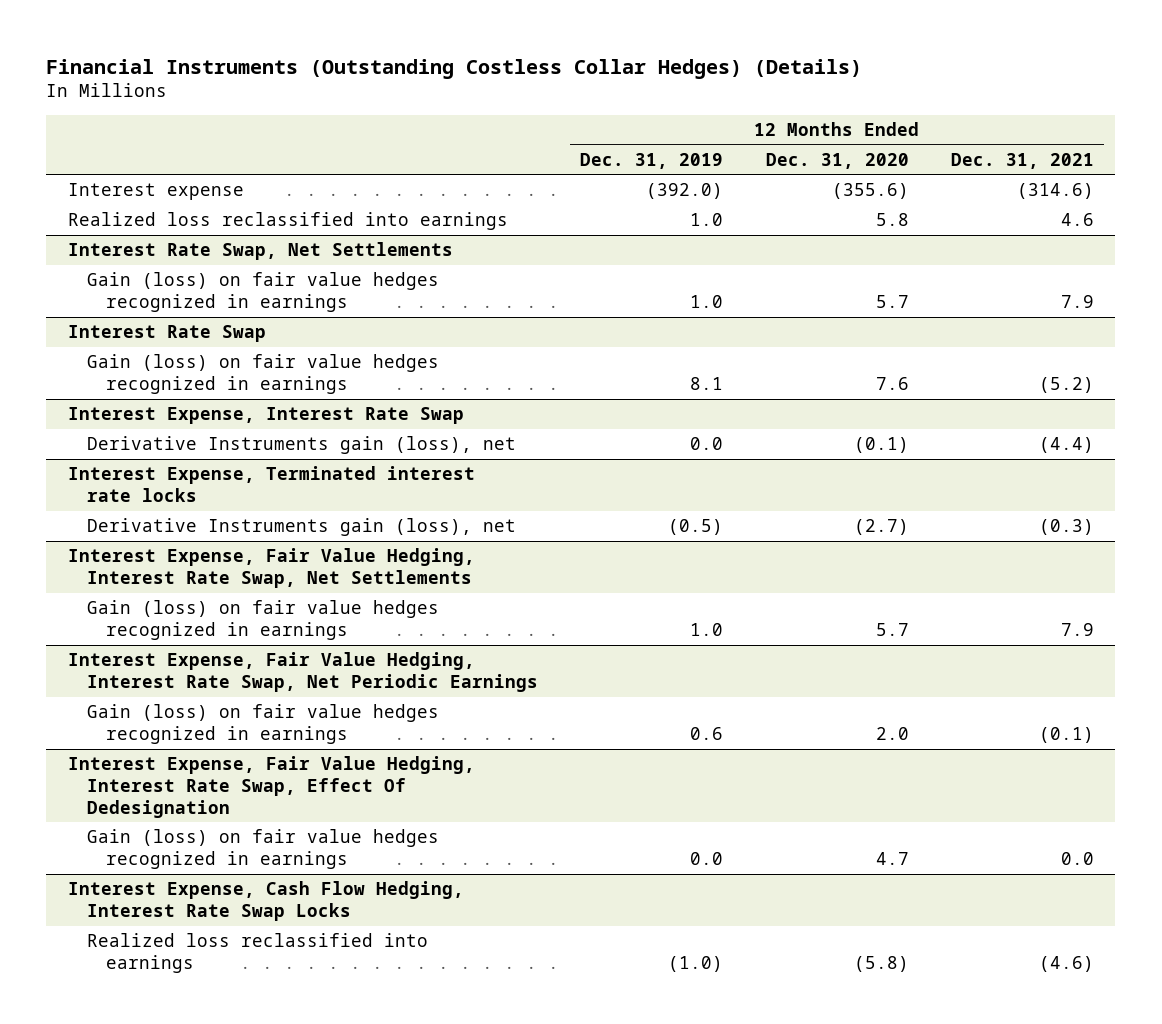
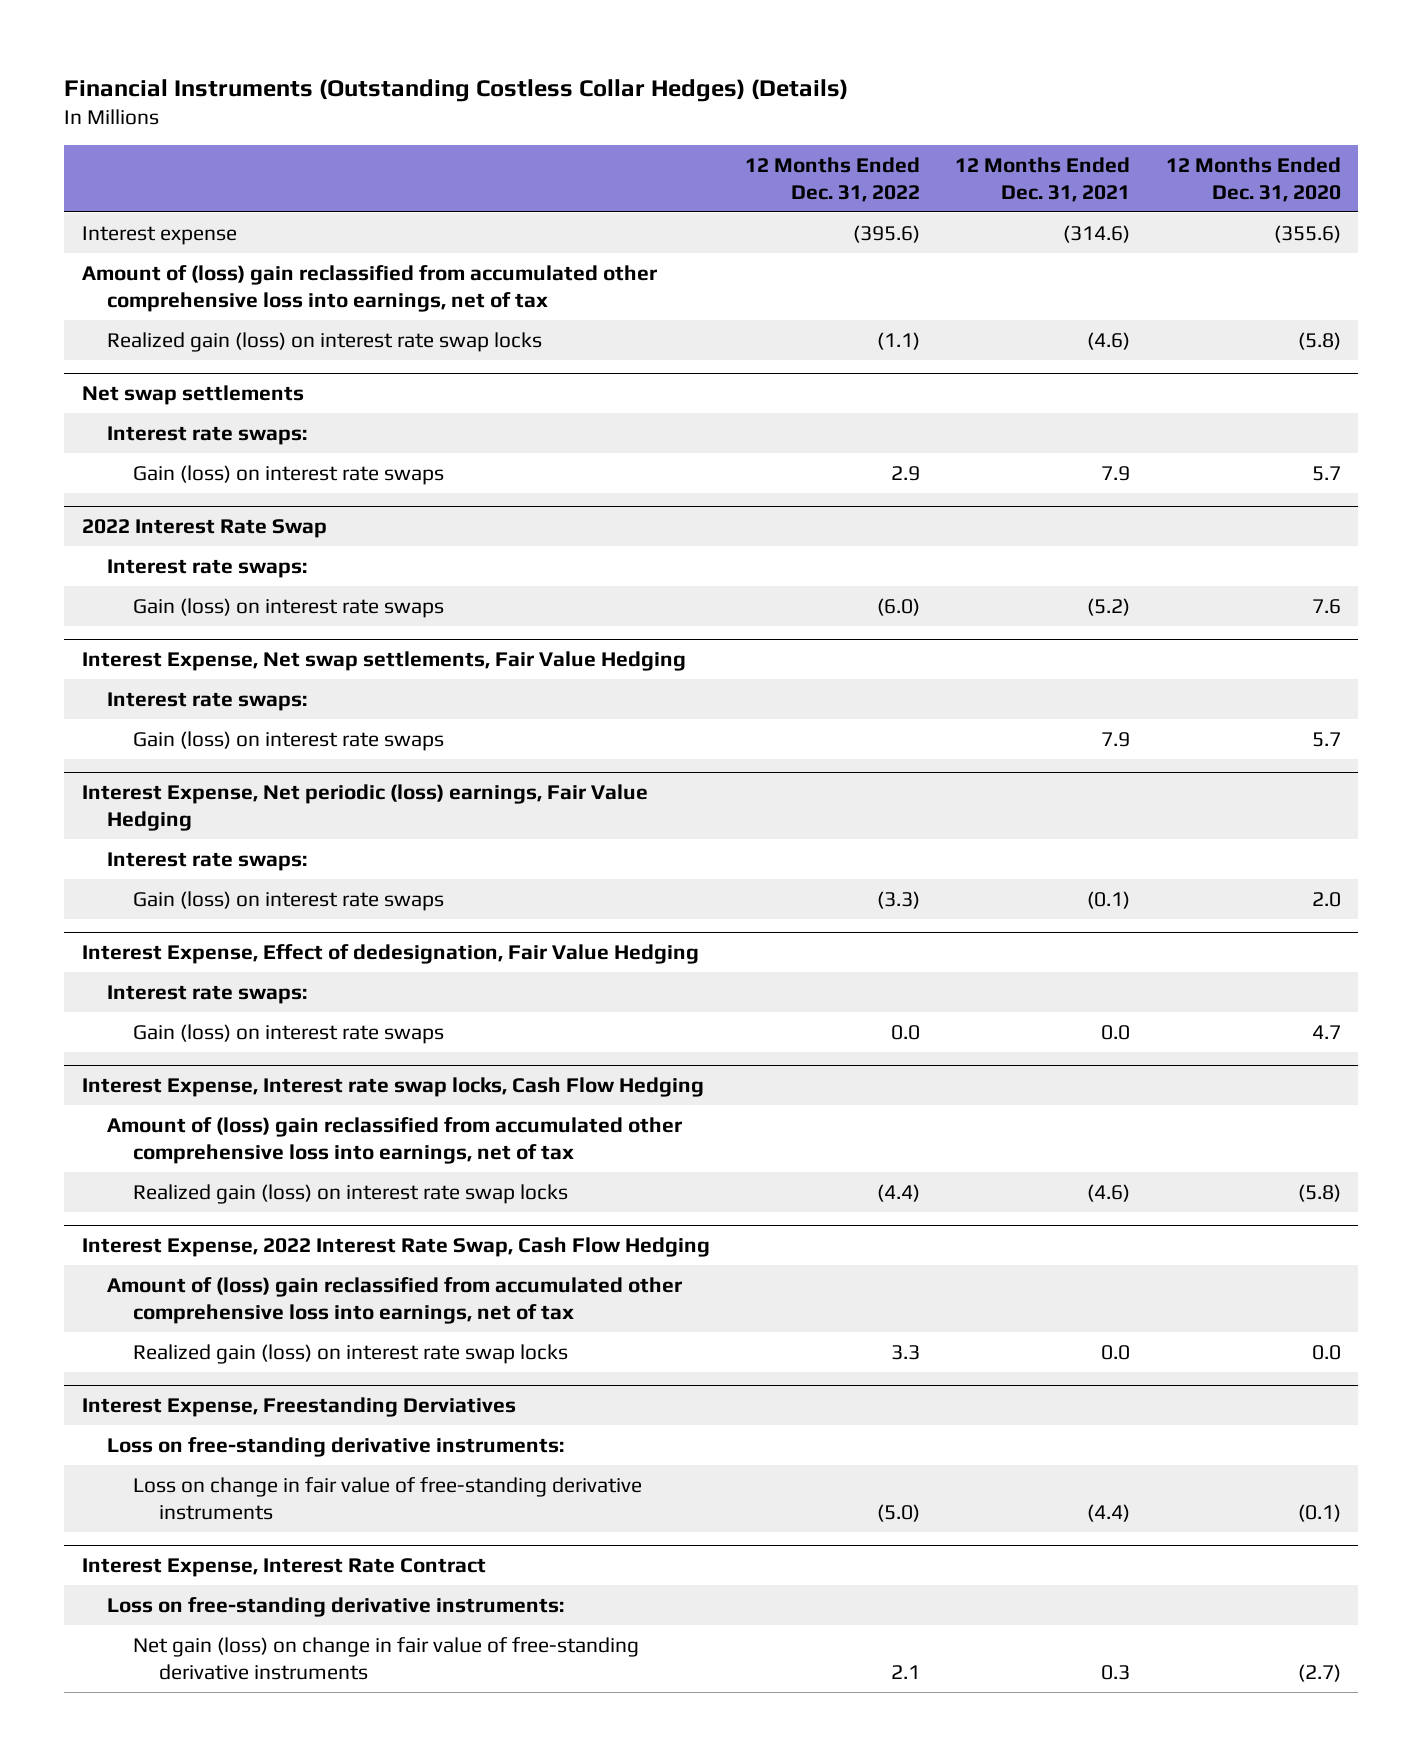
- | 12 Months Ended Dec. 31, 2019 | 12 Months Ended Dec. 31, 2020 | 12 Months Ended Dec. 31, 2021
+ | 12 Months Ended Dec. 31, 2022 | 12 Months Ended Dec. 31, 2021 | 12 Months Ended Dec. 31, 2020
- Realized loss reclassified into earnings | 1.0 | 5.8 | 4.6
- Interest Rate Swap, Net Settlements
- Gain (loss) on fair value hedges recognized in earnings | 1.0 | 5.7 | 7.9
- Interest Rate Swap
- Gain (loss) on fair value hedges recognized in earnings | 8.1 | 7.6 | (5.2)
- Interest Expense, Interest Rate Swap
- Derivative Instruments gain (loss), net | 0.0 | (0.1) | (4.4)
- Interest Expense, Terminated interest rate locks
- Derivative Instruments gain (loss), net | (0.5) | (2.7) | (0.3)
- Interest Expense, Fair Value Hedging, Interest Rate Swap, Net Settlements
- Gain (loss) on fair value hedges recognized in earnings | 1.0 | 5.7 | 7.9
- Interest Expense, Fair Value Hedging, Interest Rate Swap, Net Periodic Earnings
- Gain (loss) on fair value hedges recognized in earnings | 0.6 | 2.0 | (0.1)
- Interest Expense, Fair Value Hedging, Interest Rate Swap, Effect Of Dedesignation
- Gain (loss) on fair value hedges recognized in earnings | 0.0 | 4.7 | 0.0
- Interest Expense, Cash Flow Hedging, Interest Rate Swap Locks
- Realized loss reclassified into earnings | (1.0) | (5.8) | (4.6)
+ Amount of (loss) gain reclassified from accumulated other comprehensive loss into earnings, net of tax
+ Realized gain (loss) on interest rate swap locks | (1.1) | (4.6) | (5.8)
+ Net swap settlements
+ Interest rate swaps:
+ Gain (loss) on interest rate swaps | 2.9 | 7.9 | 5.7
+ 2022 Interest Rate Swap
+ Interest rate swaps:
+ Gain (loss) on interest rate swaps | (6.0) | (5.2) | 7.6
+ Interest Expense, Net swap settlements, Fair Value Hedging
+ Interest rate swaps:
+ Gain (loss) on interest rate swaps | | 7.9 | 5.7
+ Interest Expense, Net periodic (loss) earnings, Fair Value Hedging
+ Interest rate swaps:
+ Gain (loss) on interest rate swaps | (3.3) | (0.1) | 2.0
+ Interest Expense, Effect of dedesignation, Fair Value Hedging
+ Interest rate swaps:
+ Gain (loss) on interest rate swaps | 0.0 | 0.0 | 4.7
+ Interest Expense, Interest rate swap locks, Cash Flow Hedging
+ Amount of (loss) gain reclassified from accumulated other comprehensive loss into earnings, net of tax
+ Realized gain (loss) on interest rate swap locks | (4.4) | (4.6) | (5.8)
+ Interest Expense, 2022 Interest Rate Swap, Cash Flow Hedging
+ Amount of (loss) gain reclassified from accumulated other comprehensive loss into earnings, net of tax
+ Realized gain (loss) on interest rate swap locks | 3.3 | 0.0 | 0.0
+ Interest Expense, Freestanding Derviatives
+ Loss on free-standing derivative instruments:
+ Loss on change in fair value of free-standing derivative instruments | (5.0) | (4.4) | (0.1)
+ Interest Expense, Interest Rate Contract
+ Loss on free-standing derivative instruments:
+ Net gain (loss) on change in fair value of free-standing derivative instruments | 2.1 | 0.3 | (2.7)

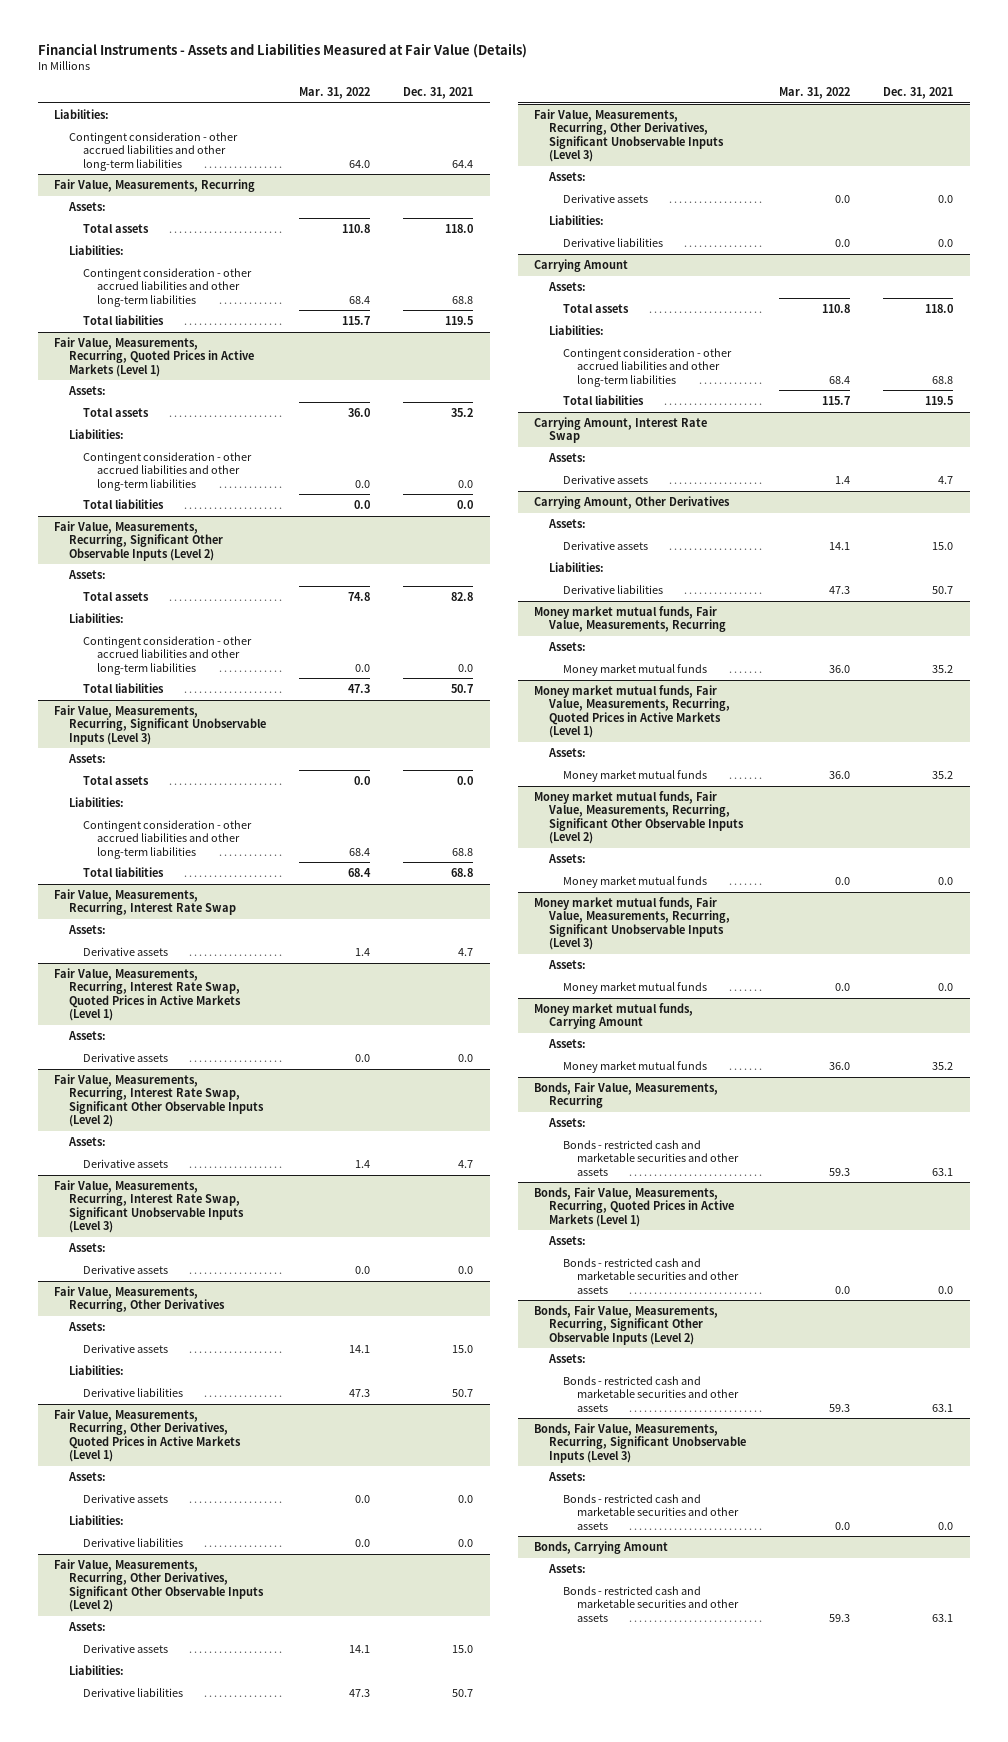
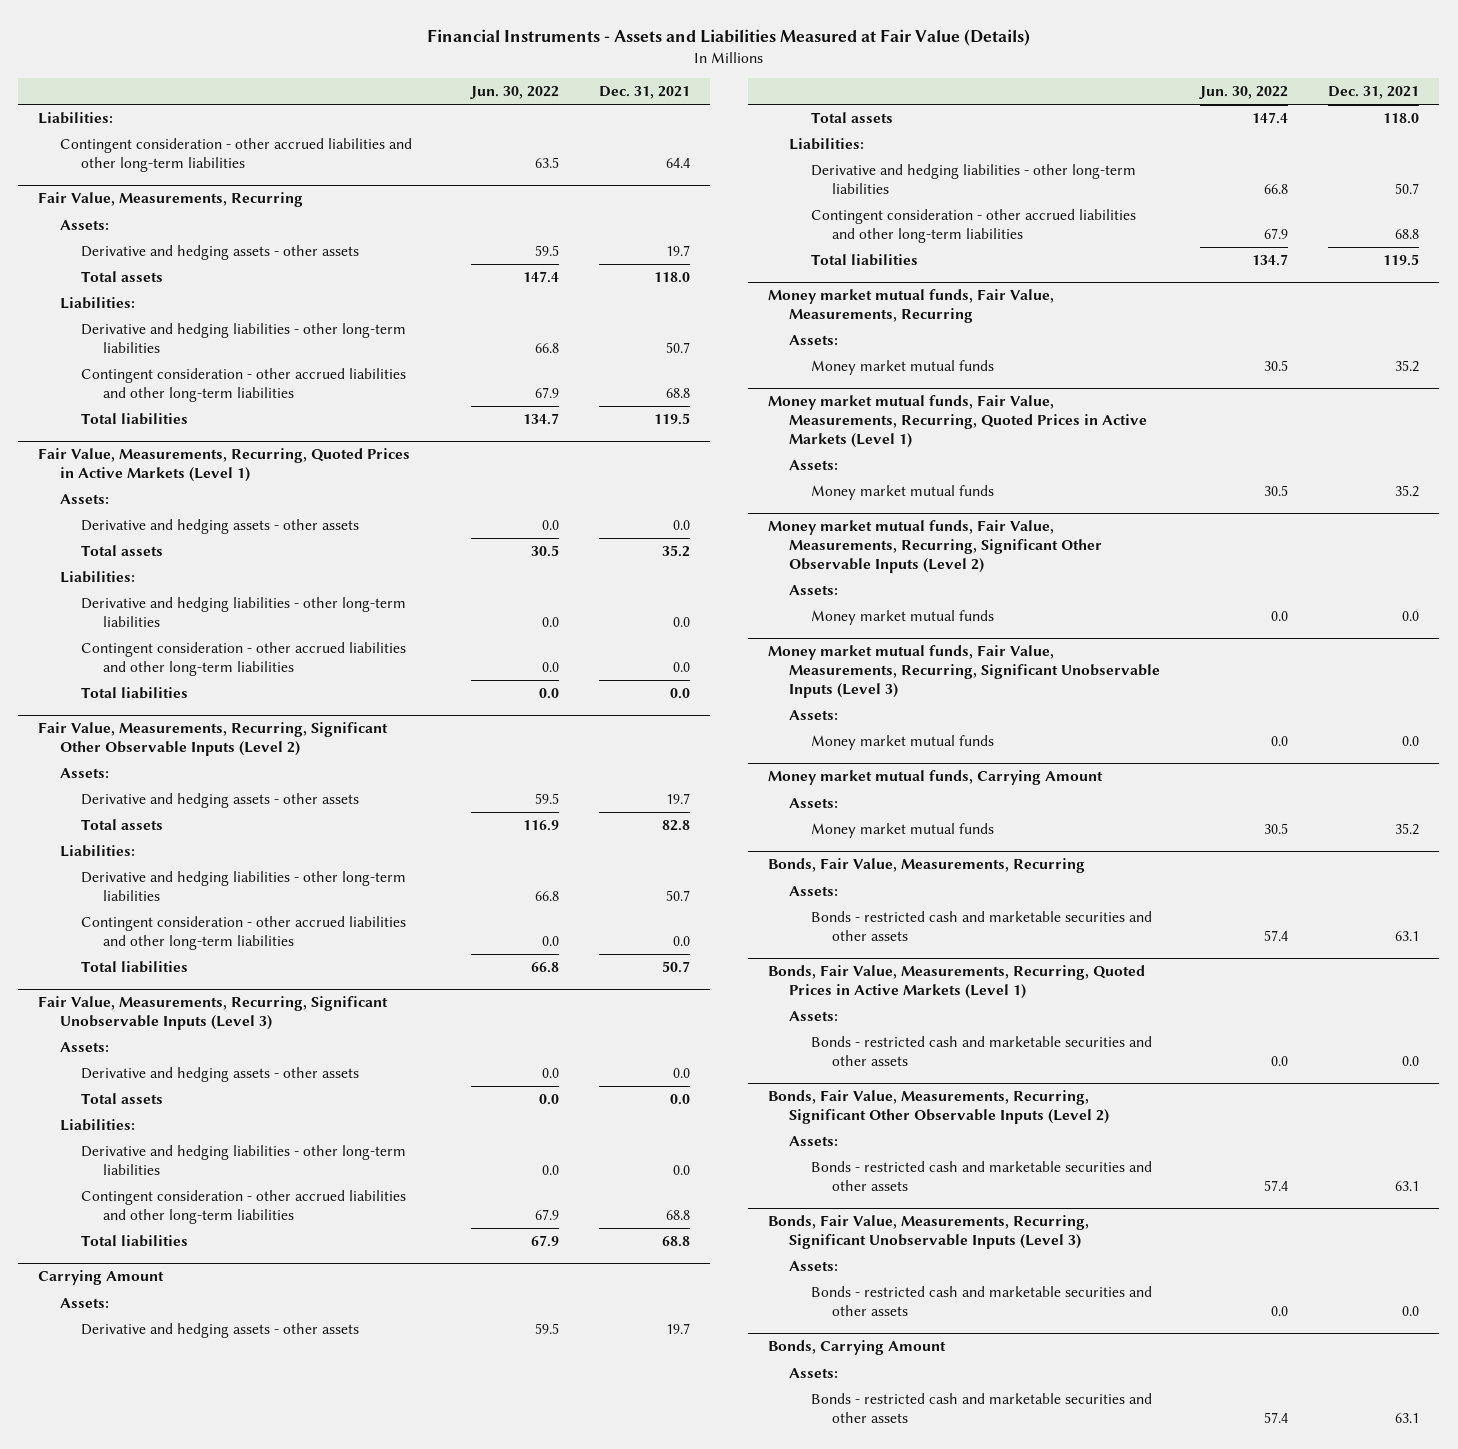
- | Mar. 31, 2022 | Dec. 31, 2021
+ | Jun. 30, 2022 | Dec. 31, 2021
@ Fair Value, Measurements, Recurring
+ Derivative and hedging assets - other assets | 59.5 | 19.7
+ Derivative and hedging liabilities - other long-term liabilities | 66.8 | 50.7
@ Fair Value, Measurements, Recurring, Quoted Prices in Active Markets (Level 1)
+ Derivative and hedging assets - other assets | 0.0 | 0.0
+ Derivative and hedging liabilities - other long-term liabilities | 0.0 | 0.0
@ Fair Value, Measurements, Recurring, Significant Other Observable Inputs (Level 2)
+ Derivative and hedging assets - other assets | 59.5 | 19.7
+ Derivative and hedging liabilities - other long-term liabilities | 66.8 | 50.7
@ Fair Value, Measurements, Recurring, Significant Unobservable Inputs (Level 3)
+ Derivative and hedging assets - other assets | 0.0 | 0.0
+ Derivative and hedging liabilities - other long-term liabilities | 0.0 | 0.0
- Fair Value, Measurements, Recurring, Interest Rate Swap
- Assets:
- Derivative assets | 1.4 | 4.7
- Fair Value, Measurements, Recurring, Interest Rate Swap, Quoted Prices in Active Markets (Level 1)
- Assets:
- Derivative assets | 0.0 | 0.0
- Fair Value, Measurements, Recurring, Interest Rate Swap, Significant Other Observable Inputs (Level 2)
- Assets:
- Derivative assets | 1.4 | 4.7
- Fair Value, Measurements, Recurring, Interest Rate Swap, Significant Unobservable Inputs (Level 3)
- Assets:
- Derivative assets | 0.0 | 0.0
- Fair Value, Measurements, Recurring, Other Derivatives
- Assets:
- Derivative assets | 14.1 | 15.0
- Liabilities:
- Derivative liabilities | 47.3 | 50.7
- Fair Value, Measurements, Recurring, Other Derivatives, Quoted Prices in Active Markets (Level 1)
- Assets:
- Derivative assets | 0.0 | 0.0
- Liabilities:
- Derivative liabilities | 0.0 | 0.0
- Fair Value, Measurements, Recurring, Other Derivatives, Significant Other Observable Inputs (Level 2)
- Assets:
- Derivative assets | 14.1 | 15.0
- Liabilities:
- Derivative liabilities | 47.3 | 50.7
- Fair Value, Measurements, Recurring, Other Derivatives, Significant Unobservable Inputs (Level 3)
- Assets:
- Derivative assets | 0.0 | 0.0
- Liabilities:
- Derivative liabilities | 0.0 | 0.0
@ Carrying Amount
+ Derivative and hedging assets - other assets | 59.5 | 19.7
+ Derivative and hedging liabilities - other long-term liabilities | 66.8 | 50.7
- Carrying Amount, Interest Rate Swap
- Assets:
- Derivative assets | 1.4 | 4.7
- Carrying Amount, Other Derivatives
- Assets:
- Derivative assets | 14.1 | 15.0
- Liabilities:
- Derivative liabilities | 47.3 | 50.7

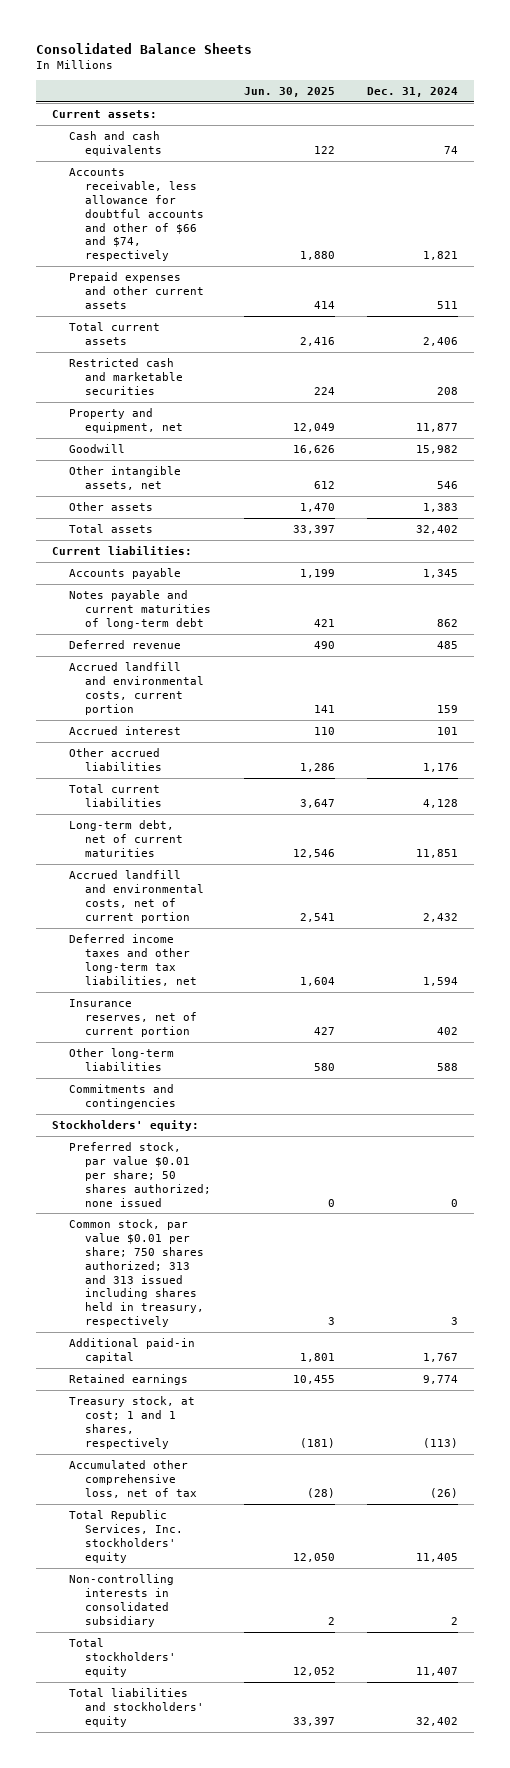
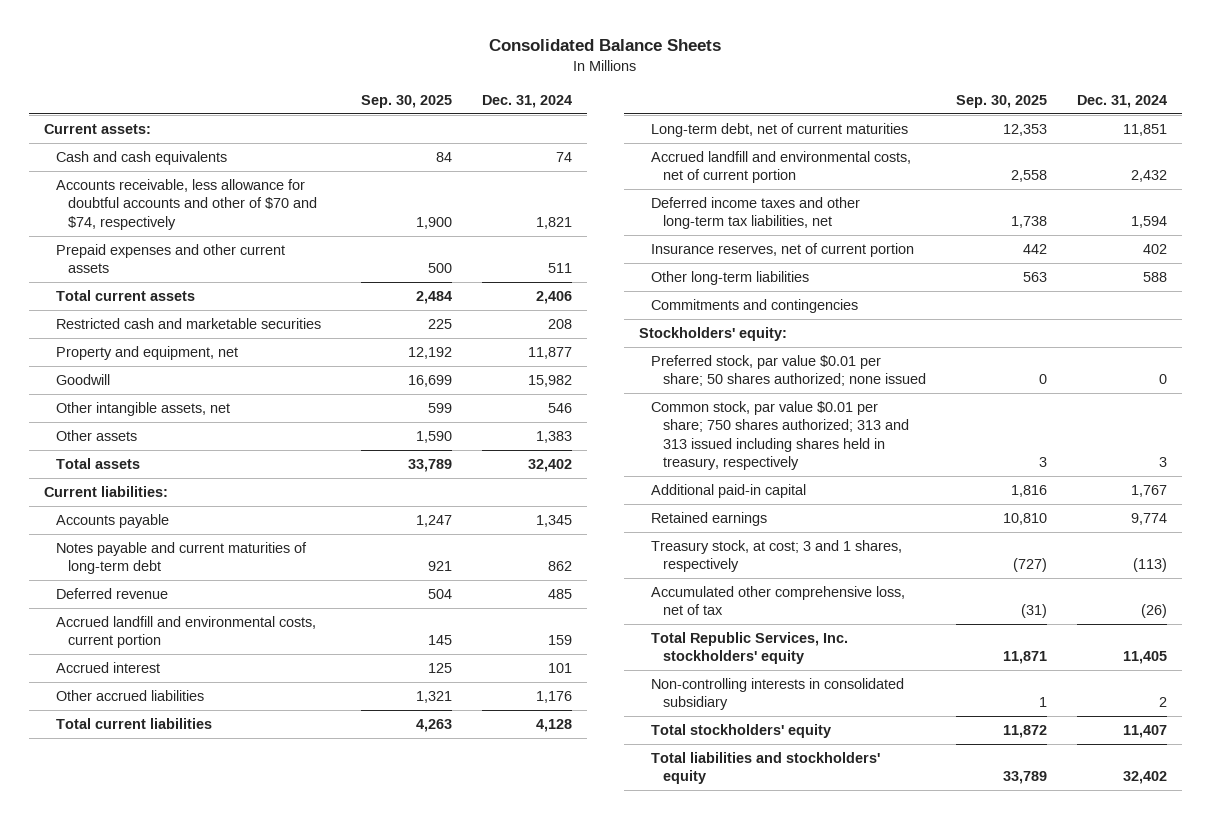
- | Jun. 30, 2025 | Dec. 31, 2024
+ | Sep. 30, 2025 | Dec. 31, 2024
- Accounts receivable, less allowance for doubtful accounts and other of $66 and $74, respectively | 1,880 | 1,821
+ Accounts receivable, less allowance for doubtful accounts and other of $70 and $74, respectively | 1,900 | 1,821
- Treasury stock, at cost; 1 and 1 shares, respectively | (181) | (113)
+ Treasury stock, at cost; 3 and 1 shares, respectively | (727) | (113)

